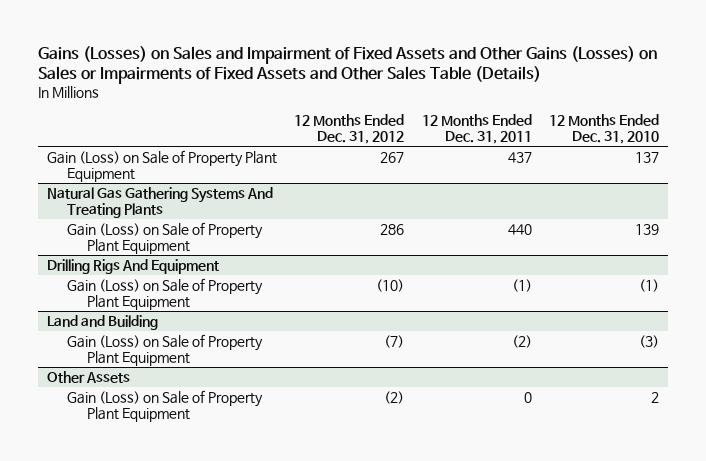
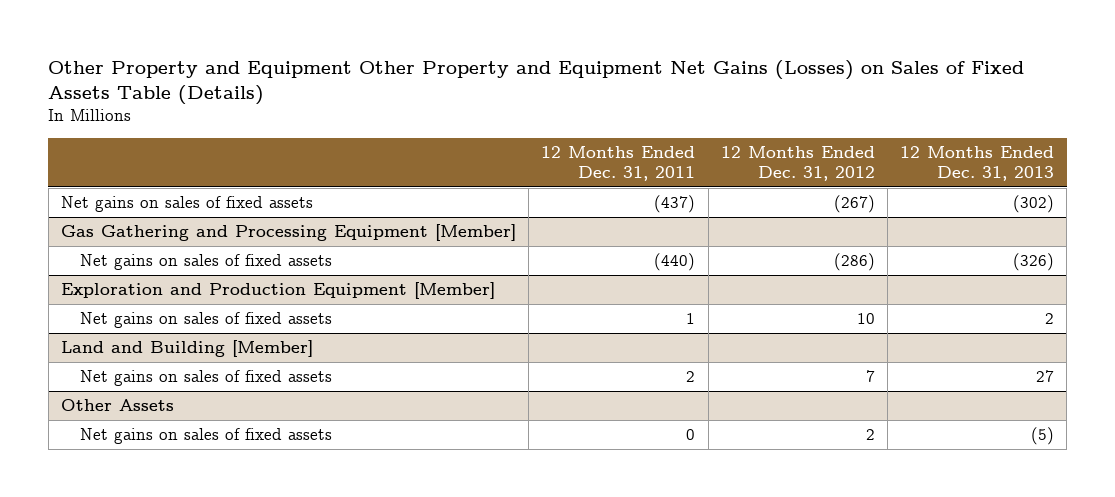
- Gains (Losses) on Sales and Impairment of Fixed Assets and Other Gains (Losses) on Sales or Impairments of Fixed Assets and Other Sales Table (Details)
+ Other Property and Equipment Other Property and Equipment Net Gains (Losses) on Sales of Fixed Assets Table (Details)
- | 12 Months Ended Dec. 31, 2012 | 12 Months Ended Dec. 31, 2011 | 12 Months Ended Dec. 31, 2010
+ | 12 Months Ended Dec. 31, 2011 | 12 Months Ended Dec. 31, 2012 | 12 Months Ended Dec. 31, 2013
- Gain (Loss) on Sale of Property Plant Equipment | 267 | 437 | 137
- Natural Gas Gathering Systems And Treating Plants
- Gain (Loss) on Sale of Property Plant Equipment | 286 | 440 | 139
- Drilling Rigs And Equipment
- Gain (Loss) on Sale of Property Plant Equipment | (10) | (1) | (1)
- Land and Building
- Gain (Loss) on Sale of Property Plant Equipment | (7) | (2) | (3)
+ Net gains on sales of fixed assets | (437) | (267) | (302)
+ Gas Gathering and Processing Equipment [Member]
+ Net gains on sales of fixed assets | (440) | (286) | (326)
+ Exploration and Production Equipment [Member]
+ Net gains on sales of fixed assets | 1 | 10 | 2
+ Land and Building [Member]
+ Net gains on sales of fixed assets | 2 | 7 | 27
@ Other Assets
- Gain (Loss) on Sale of Property Plant Equipment | (2) | 0 | 2
+ Net gains on sales of fixed assets | 0 | 2 | (5)

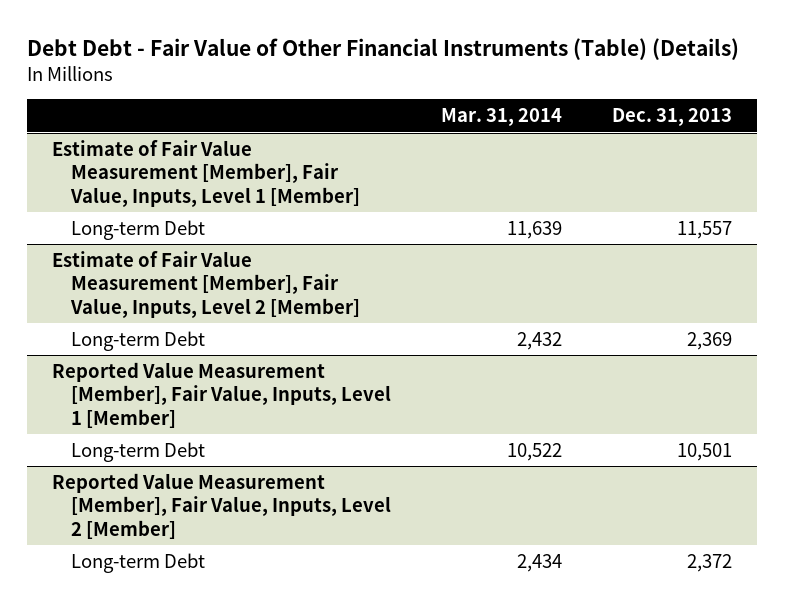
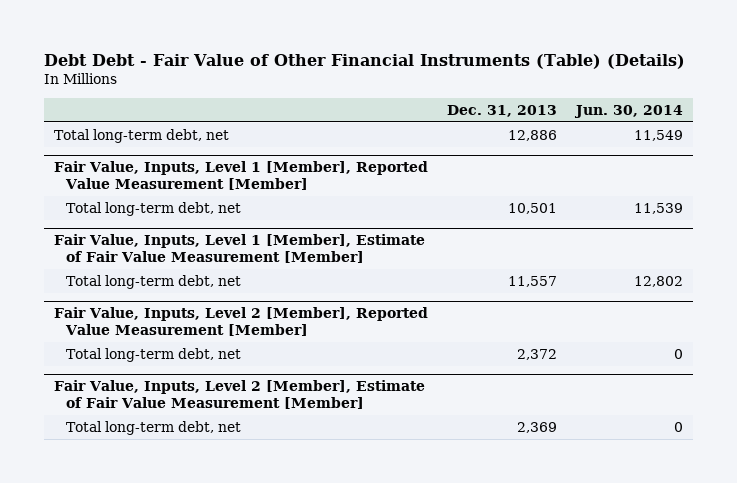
- | Mar. 31, 2014 | Dec. 31, 2013
+ | Dec. 31, 2013 | Jun. 30, 2014
- Estimate of Fair Value Measurement [Member], Fair Value, Inputs, Level 1 [Member]
- Long-term Debt | 11,639 | 11,557
- Estimate of Fair Value Measurement [Member], Fair Value, Inputs, Level 2 [Member]
- Long-term Debt | 2,432 | 2,369
- Reported Value Measurement [Member], Fair Value, Inputs, Level 1 [Member]
- Long-term Debt | 10,522 | 10,501
- Reported Value Measurement [Member], Fair Value, Inputs, Level 2 [Member]
- Long-term Debt | 2,434 | 2,372
+ Total long-term debt, net | 12,886 | 11,549
+ Fair Value, Inputs, Level 1 [Member], Reported Value Measurement [Member]
+ Total long-term debt, net | 10,501 | 11,539
+ Fair Value, Inputs, Level 1 [Member], Estimate of Fair Value Measurement [Member]
+ Total long-term debt, net | 11,557 | 12,802
+ Fair Value, Inputs, Level 2 [Member], Reported Value Measurement [Member]
+ Total long-term debt, net | 2,372 | 0
+ Fair Value, Inputs, Level 2 [Member], Estimate of Fair Value Measurement [Member]
+ Total long-term debt, net | 2,369 | 0

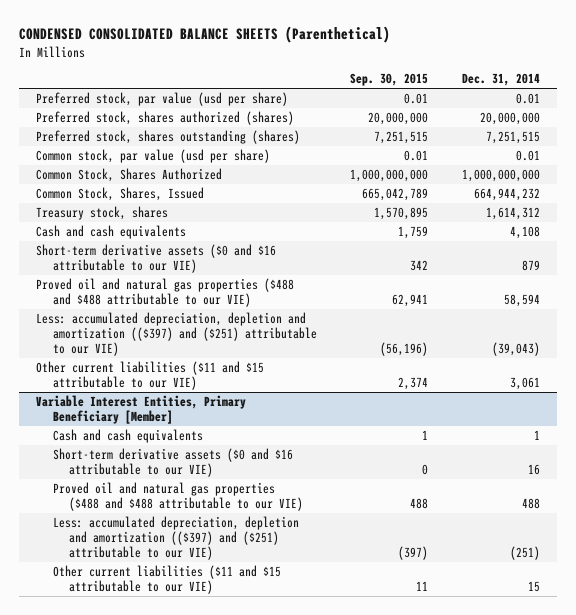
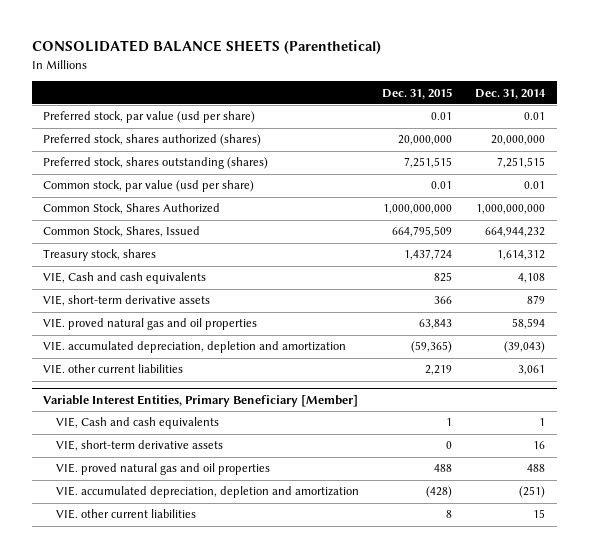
- CONDENSED CONSOLIDATED BALANCE SHEETS (Parenthetical)
+ CONSOLIDATED BALANCE SHEETS (Parenthetical)
- | Sep. 30, 2015 | Dec. 31, 2014
+ | Dec. 31, 2015 | Dec. 31, 2014
- Cash and cash equivalents | 1,759 | 4,108
- Short-term derivative assets ($0 and $16 attributable to our VIE) | 342 | 879
- Proved oil and natural gas properties ($488 and $488 attributable to our VIE) | 62,941 | 58,594
- Less: accumulated depreciation, depletion and amortization (($397) and ($251) attributable to our VIE) | (56,196) | (39,043)
- Other current liabilities ($11 and $15 attributable to our VIE) | 2,374 | 3,061
+ VIE, Cash and cash equivalents | 825 | 4,108
+ VIE, short-term derivative assets | 366 | 879
+ VIE. proved natural gas and oil properties | 63,843 | 58,594
+ VIE. accumulated depreciation, depletion and amortization | (59,365) | (39,043)
+ VIE. other current liabilities | 2,219 | 3,061
@ Variable Interest Entities, Primary Beneficiary [Member]
- Cash and cash equivalents | 1 | 1
- Short-term derivative assets ($0 and $16 attributable to our VIE) | 0 | 16
- Proved oil and natural gas properties ($488 and $488 attributable to our VIE) | 488 | 488
- Less: accumulated depreciation, depletion and amortization (($397) and ($251) attributable to our VIE) | (397) | (251)
- Other current liabilities ($11 and $15 attributable to our VIE) | 11 | 15
+ VIE, Cash and cash equivalents | 1 | 1
+ VIE, short-term derivative assets | 0 | 16
+ VIE. proved natural gas and oil properties | 488 | 488
+ VIE. accumulated depreciation, depletion and amortization | (428) | (251)
+ VIE. other current liabilities | 8 | 15

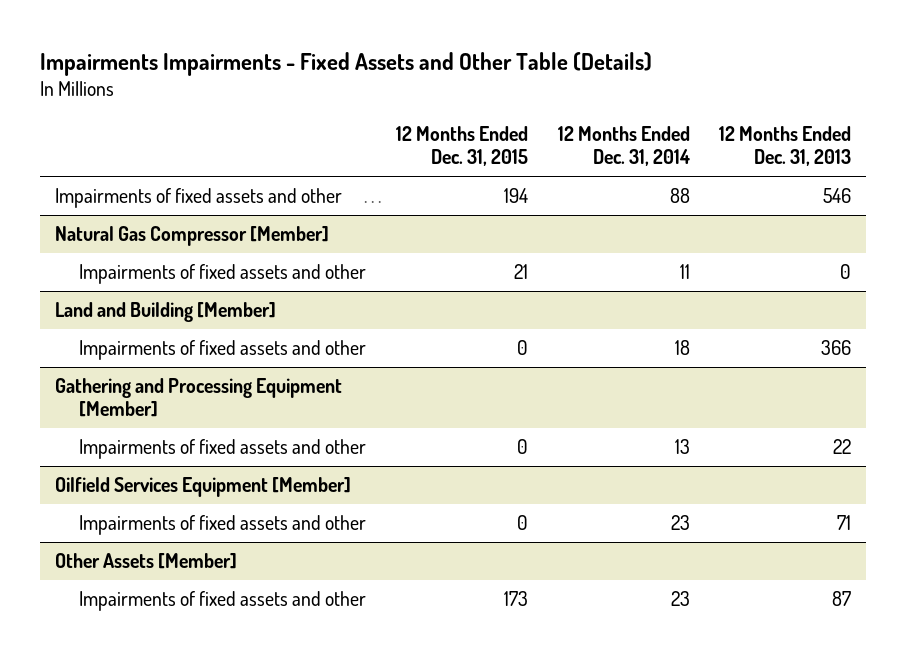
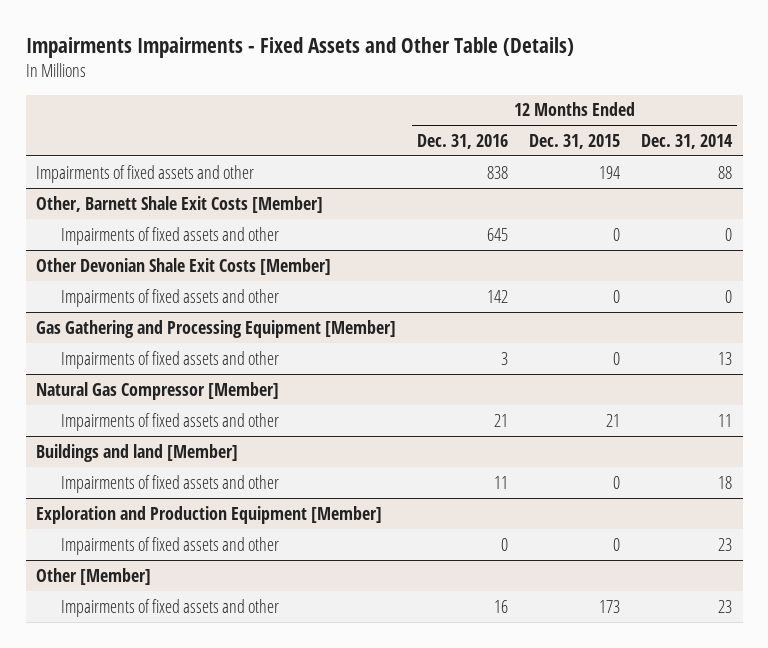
- | 12 Months Ended Dec. 31, 2015 | 12 Months Ended Dec. 31, 2014 | 12 Months Ended Dec. 31, 2013
+ | 12 Months Ended Dec. 31, 2016 | 12 Months Ended Dec. 31, 2015 | 12 Months Ended Dec. 31, 2014
+ Other, Barnett Shale Exit Costs [Member]
+ Impairments of fixed assets and other | 645 | 0 | 0
+ Other Devonian Shale Exit Costs [Member]
+ Impairments of fixed assets and other | 142 | 0 | 0
+ Gas Gathering and Processing Equipment [Member]
+ Impairments of fixed assets and other | 3 | 0 | 13
- Land and Building [Member]
+ Buildings and land [Member]
- Gathering and Processing Equipment [Member]
- Impairments of fixed assets and other | 0 | 13 | 22
- Oilfield Services Equipment [Member]
+ Exploration and Production Equipment [Member]
- Other Assets [Member]
+ Other [Member]

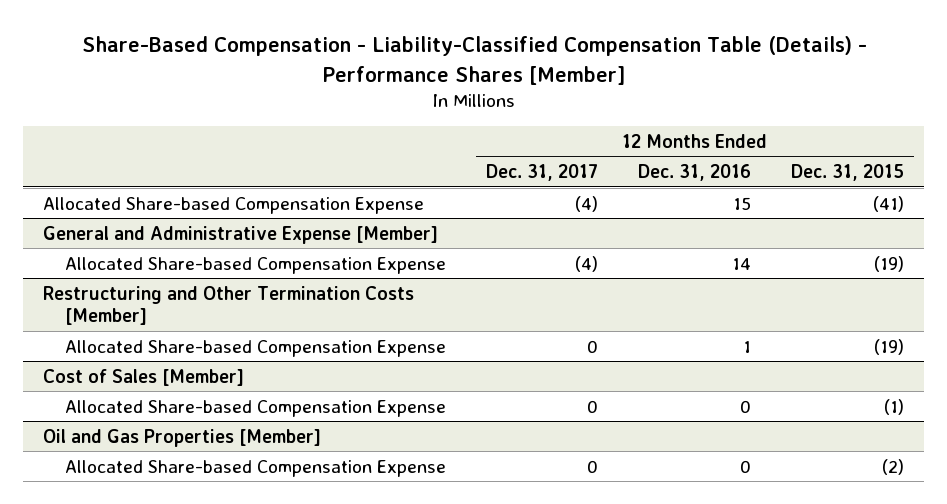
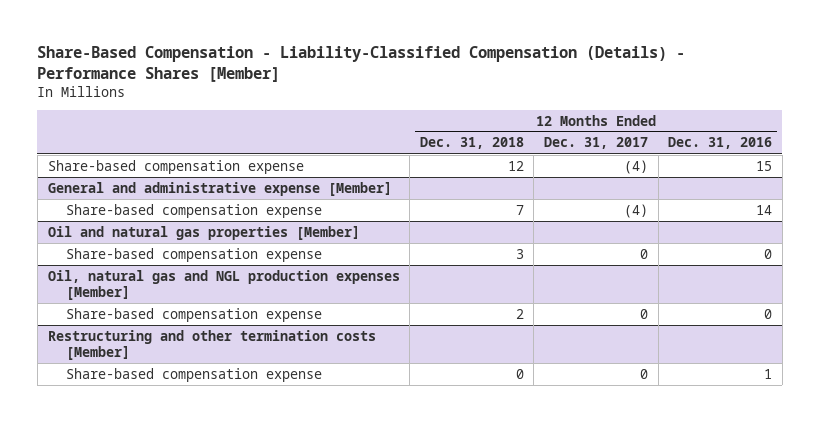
- Share-Based Compensation - Liability-Classified Compensation Table (Details) - Performance Shares [Member]
+ Share-Based Compensation - Liability-Classified Compensation (Details) - Performance Shares [Member]
- | 12 Months Ended Dec. 31, 2017 | 12 Months Ended Dec. 31, 2016 | 12 Months Ended Dec. 31, 2015
+ | 12 Months Ended Dec. 31, 2018 | 12 Months Ended Dec. 31, 2017 | 12 Months Ended Dec. 31, 2016
- Allocated Share-based Compensation Expense | (4) | 15 | (41)
- General and Administrative Expense [Member]
- Allocated Share-based Compensation Expense | (4) | 14 | (19)
- Restructuring and Other Termination Costs [Member]
- Allocated Share-based Compensation Expense | 0 | 1 | (19)
- Cost of Sales [Member]
- Allocated Share-based Compensation Expense | 0 | 0 | (1)
- Oil and Gas Properties [Member]
- Allocated Share-based Compensation Expense | 0 | 0 | (2)
+ Share-based compensation expense | 12 | (4) | 15
+ General and administrative expense [Member]
+ Share-based compensation expense | 7 | (4) | 14
+ Oil and natural gas properties [Member]
+ Share-based compensation expense | 3 | 0 | 0
+ Oil, natural gas and NGL production expenses [Member]
+ Share-based compensation expense | 2 | 0 | 0
+ Restructuring and other termination costs [Member]
+ Share-based compensation expense | 0 | 0 | 1

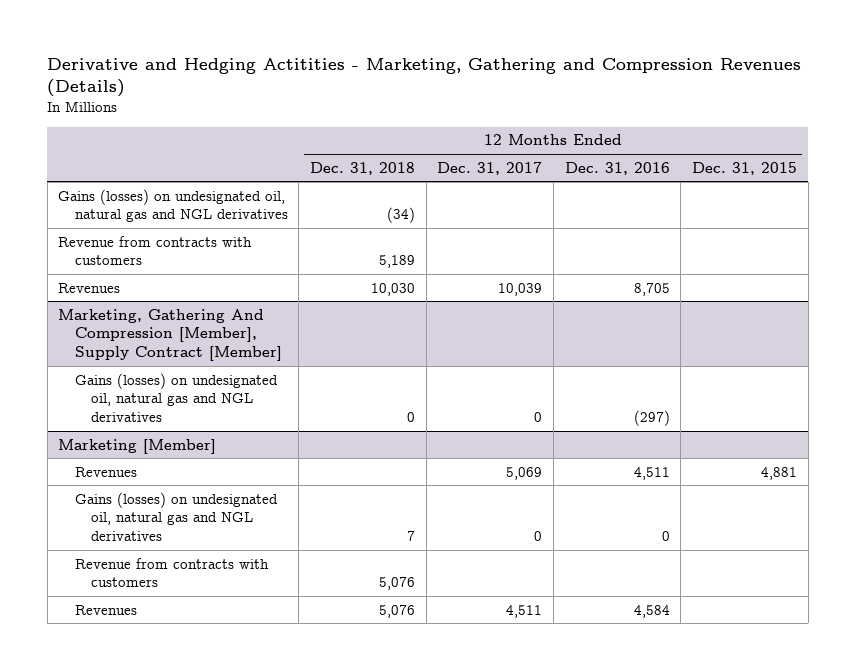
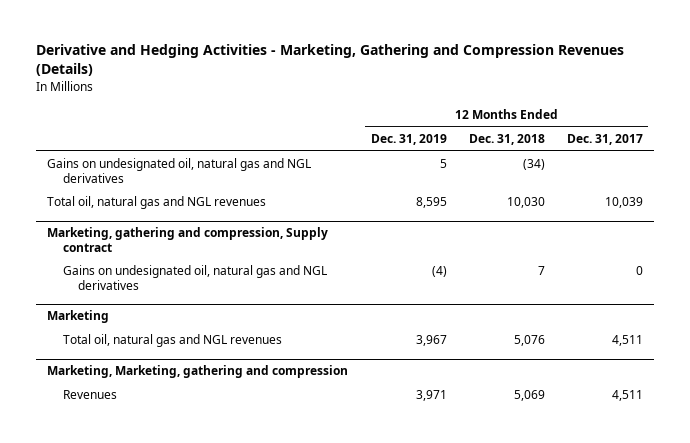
- Derivative and Hedging Actitities - Marketing, Gathering and Compression Revenues (Details)
+ Derivative and Hedging Activities - Marketing, Gathering and Compression Revenues (Details)
- | 12 Months Ended Dec. 31, 2018 | 12 Months Ended Dec. 31, 2017 | 12 Months Ended Dec. 31, 2016 | 12 Months Ended Dec. 31, 2015
+ | 12 Months Ended Dec. 31, 2019 | 12 Months Ended Dec. 31, 2018 | 12 Months Ended Dec. 31, 2017
- Gains (losses) on undesignated oil, natural gas and NGL derivatives | (34) | | |
- Revenue from contracts with customers | 5,189 | | |
- Revenues | 10,030 | 10,039 | 8,705 |
- Marketing, Gathering And Compression [Member], Supply Contract [Member]
- Gains (losses) on undesignated oil, natural gas and NGL derivatives | 0 | 0 | (297) |
- Marketing [Member]
- Revenues | | 5,069 | 4,511 | 4,881
- Gains (losses) on undesignated oil, natural gas and NGL derivatives | 7 | 0 | 0 |
- Revenue from contracts with customers | 5,076 | | |
- Revenues | 5,076 | 4,511 | 4,584 |
+ Gains on undesignated oil, natural gas and NGL derivatives | 5 | (34) |
+ Total oil, natural gas and NGL revenues | 8,595 | 10,030 | 10,039
+ Marketing, gathering and compression, Supply contract
+ Gains on undesignated oil, natural gas and NGL derivatives | (4) | 7 | 0
+ Marketing
+ Total oil, natural gas and NGL revenues | 3,967 | 5,076 | 4,511
+ Marketing, Marketing, gathering and compression
+ Revenues | 3,971 | 5,069 | 4,511

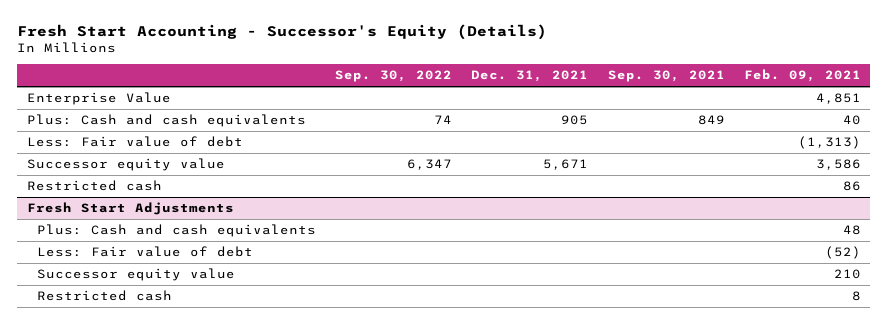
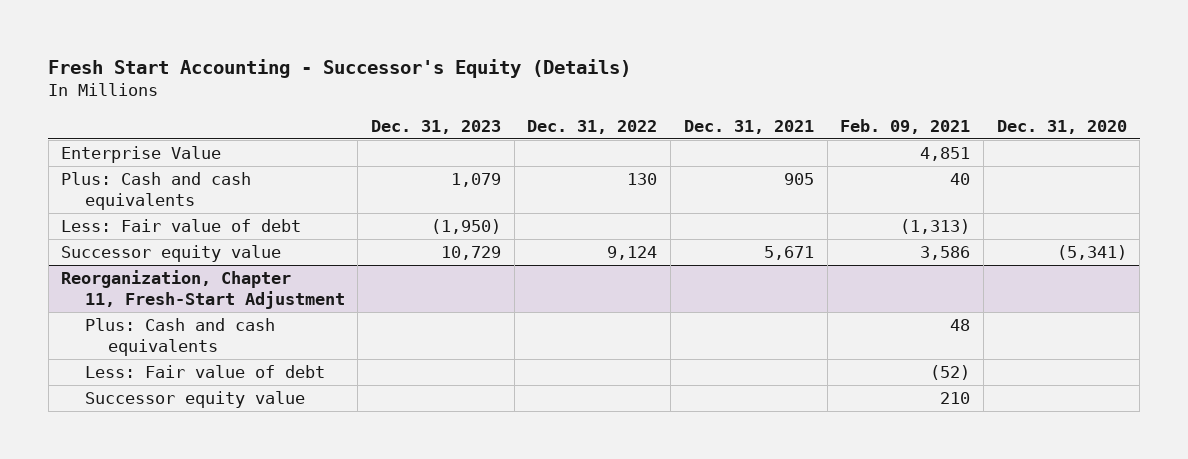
- | Sep. 30, 2022 | Dec. 31, 2021 | Sep. 30, 2021 | Feb. 09, 2021
+ | Dec. 31, 2023 | Dec. 31, 2022 | Dec. 31, 2021 | Feb. 09, 2021 | Dec. 31, 2020
- Restricted cash | | | | 86
- Fresh Start Adjustments
+ Reorganization, Chapter 11, Fresh-Start Adjustment
- Restricted cash | | | | 8

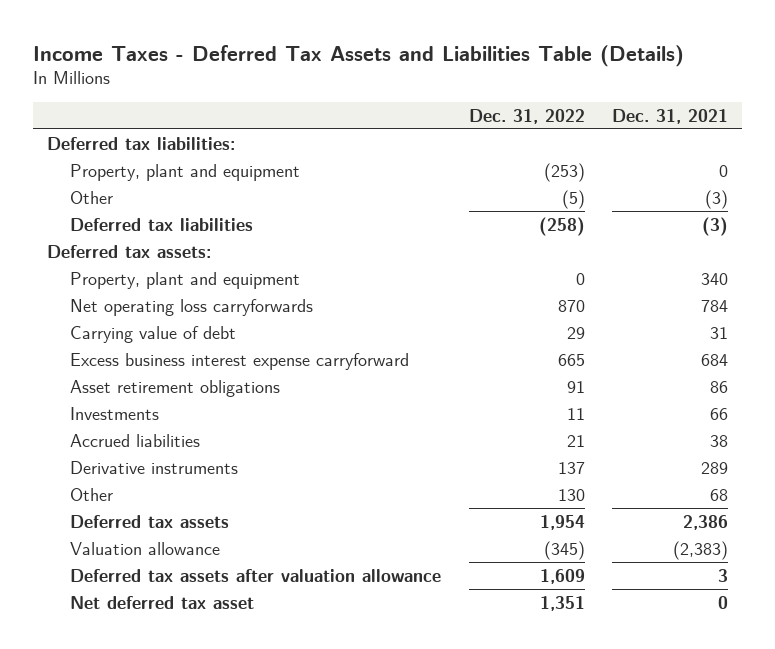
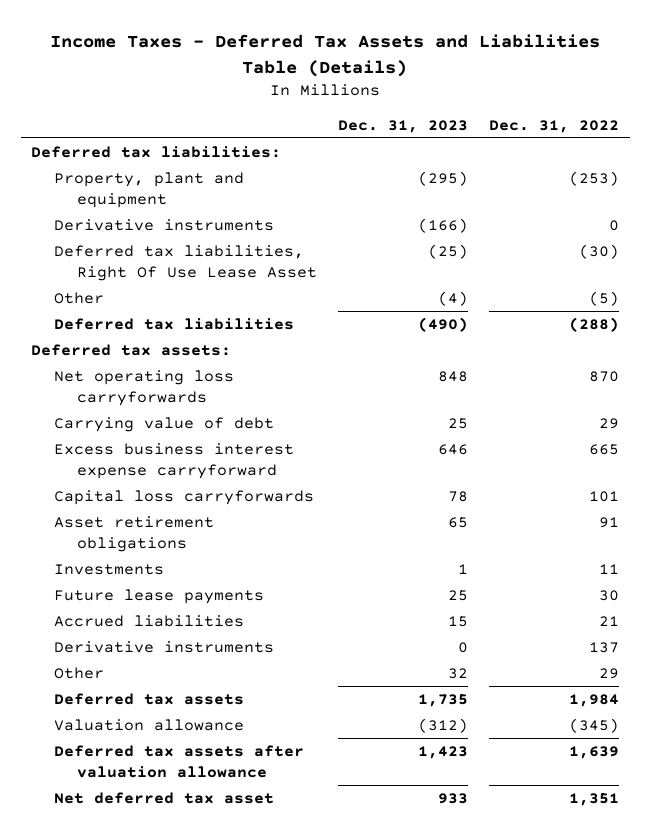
- | Dec. 31, 2022 | Dec. 31, 2021
+ | Dec. 31, 2023 | Dec. 31, 2022
+ Derivative instruments | (166) | 0
+ Deferred tax liabilities, Right Of Use Lease Asset | (25) | (30)
- Deferred tax liabilities | (258) | (3)
+ Deferred tax liabilities | (490) | (288)
- Property, plant and equipment | 0 | 340
+ Capital loss carryforwards | 78 | 101
+ Future lease payments | 25 | 30
- Other | 130 | 68
- Deferred tax assets | 1,954 | 2,386
+ Other | 32 | 29
+ Deferred tax assets | 1,735 | 1,984
- Deferred tax assets after valuation allowance | 1,609 | 3
+ Deferred tax assets after valuation allowance | 1,423 | 1,639

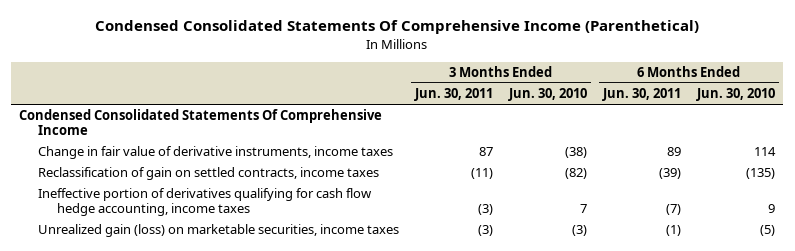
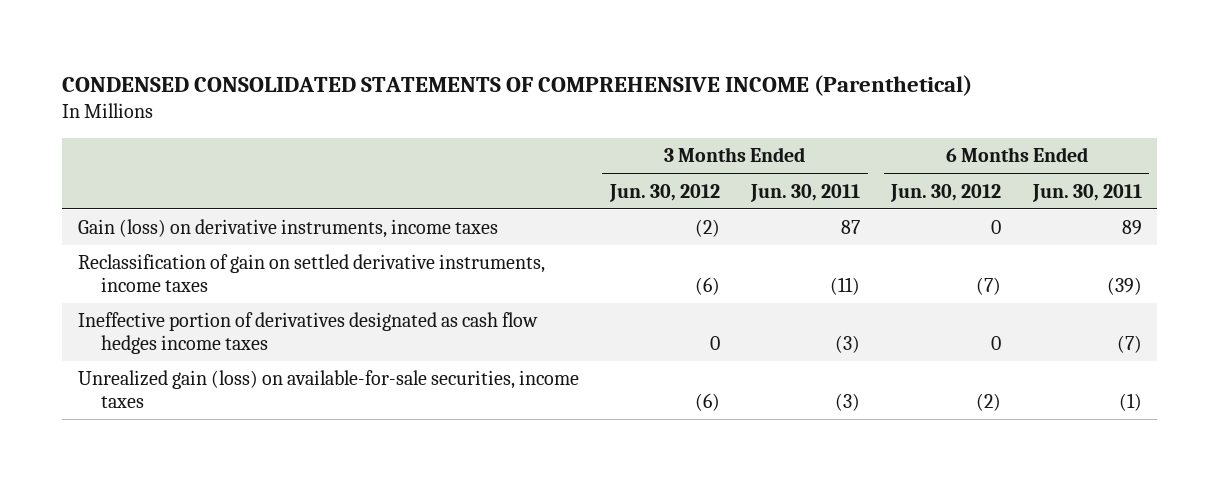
- Condensed Consolidated Statements Of Comprehensive Income (Parenthetical)
+ CONDENSED CONSOLIDATED STATEMENTS OF COMPREHENSIVE INCOME (Parenthetical)
- | 3 Months Ended Jun. 30, 2011 | 3 Months Ended Jun. 30, 2010 | 6 Months Ended Jun. 30, 2011 | 6 Months Ended Jun. 30, 2010
+ | 3 Months Ended Jun. 30, 2012 | 3 Months Ended Jun. 30, 2011 | 6 Months Ended Jun. 30, 2012 | 6 Months Ended Jun. 30, 2011
- Condensed Consolidated Statements Of Comprehensive Income
- Change in fair value of derivative instruments, income taxes | 87 | (38) | 89 | 114
- Reclassification of gain on settled contracts, income taxes | (11) | (82) | (39) | (135)
- Ineffective portion of derivatives qualifying for cash flow hedge accounting, income taxes | (3) | 7 | (7) | 9
- Unrealized gain (loss) on marketable securities, income taxes | (3) | (3) | (1) | (5)
+ Gain (loss) on derivative instruments, income taxes | (2) | 87 | 0 | 89
+ Reclassification of gain on settled derivative instruments, income taxes | (6) | (11) | (7) | (39)
+ Ineffective portion of derivatives designated as cash flow hedges income taxes | 0 | (3) | 0 | (7)
+ Unrealized gain (loss) on available-for-sale securities, income taxes | (6) | (3) | (2) | (1)

